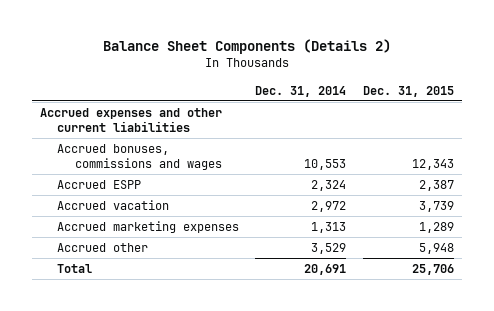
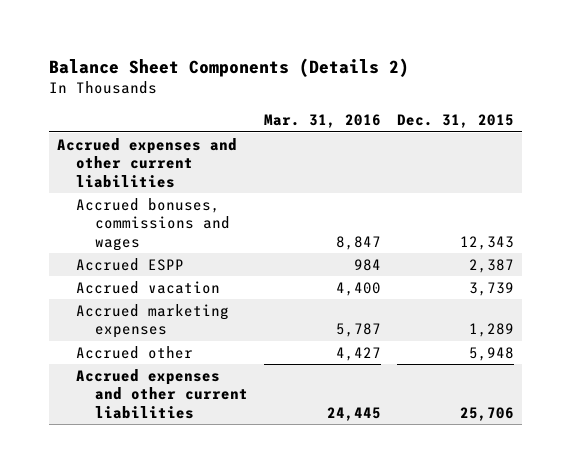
- | Dec. 31, 2014 | Dec. 31, 2015
+ | Mar. 31, 2016 | Dec. 31, 2015
- Total | 20,691 | 25,706
+ Accrued expenses and other current liabilities | 24,445 | 25,706

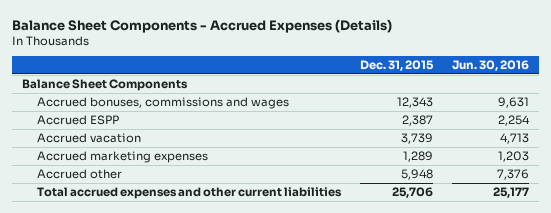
- Balance Sheet Components (Details 2)
+ Balance Sheet Components - Accrued Expenses (Details)
- | Mar. 31, 2016 | Dec. 31, 2015
+ | Dec. 31, 2015 | Jun. 30, 2016
- Accrued expenses and other current liabilities
+ Balance Sheet Components
- Accrued expenses and other current liabilities | 24,445 | 25,706
+ Total accrued expenses and other current liabilities | 25,706 | 25,177

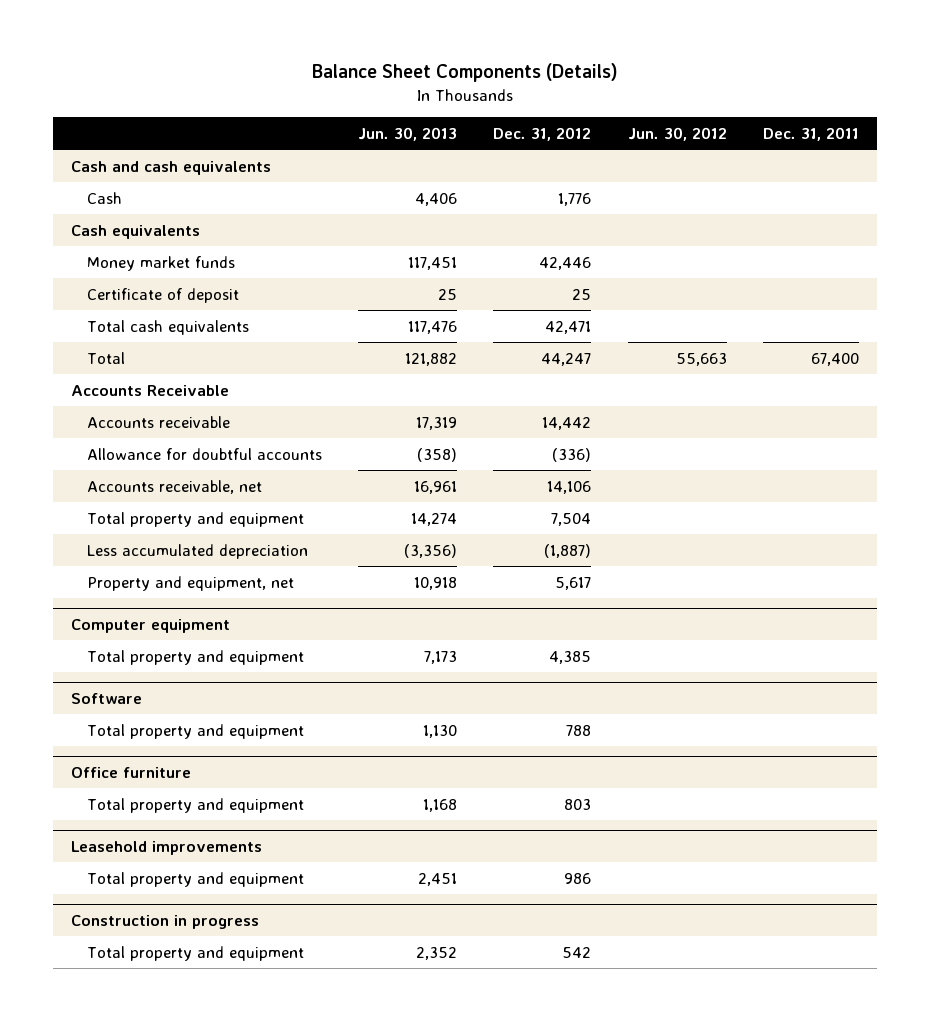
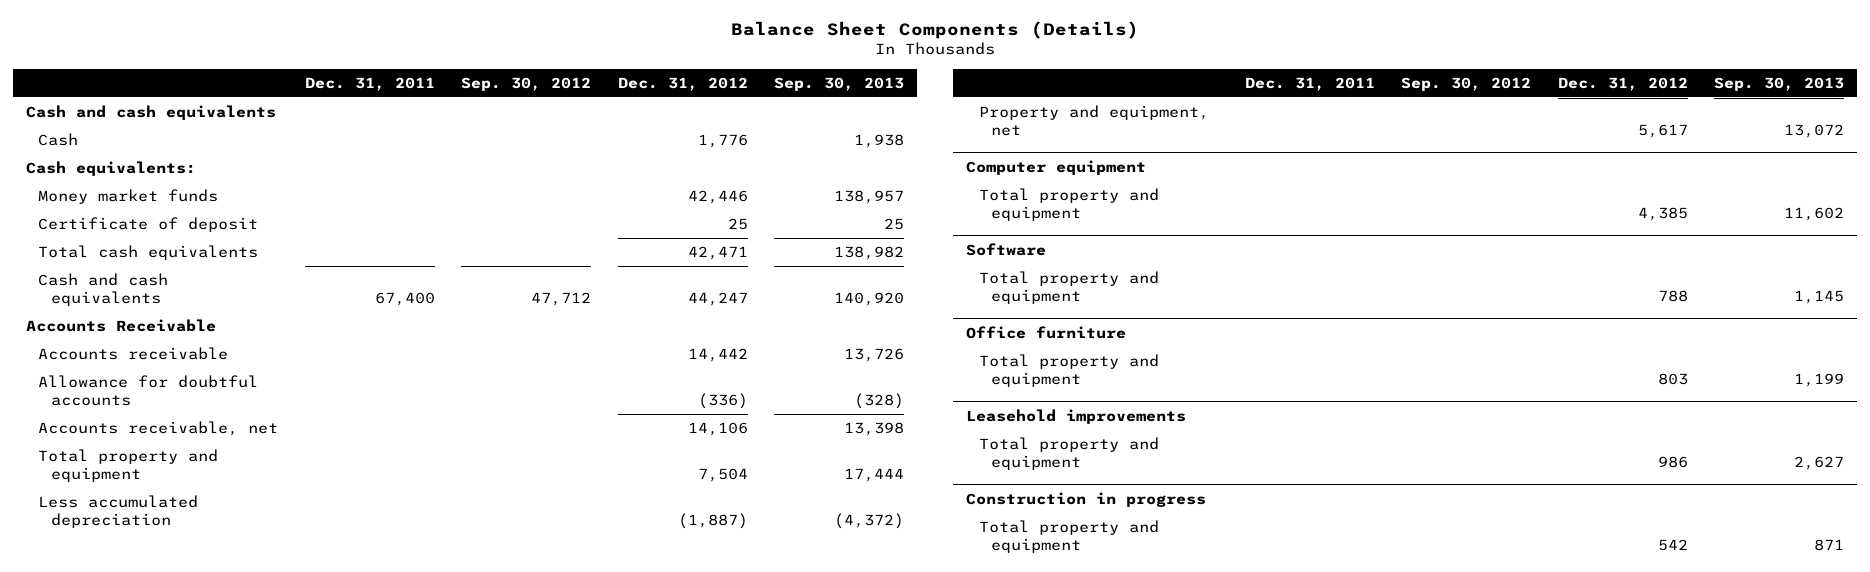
- | Jun. 30, 2013 | Dec. 31, 2012 | Jun. 30, 2012 | Dec. 31, 2011
+ | Dec. 31, 2011 | Sep. 30, 2012 | Dec. 31, 2012 | Sep. 30, 2013
- Cash equivalents
+ Cash equivalents:
- Total | 121,882 | 44,247 | 55,663 | 67,400
+ Cash and cash equivalents | 67,400 | 47,712 | 44,247 | 140,920

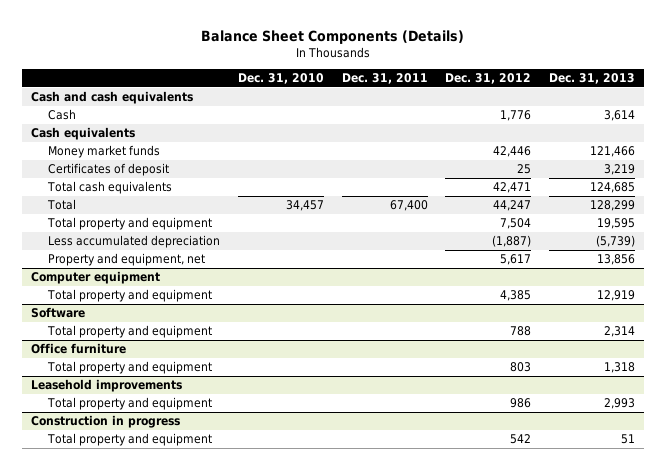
- | Dec. 31, 2011 | Sep. 30, 2012 | Dec. 31, 2012 | Sep. 30, 2013
+ | Dec. 31, 2010 | Dec. 31, 2011 | Dec. 31, 2012 | Dec. 31, 2013
- Cash equivalents:
+ Cash equivalents
- Certificate of deposit | | | 25 | 25
+ Certificates of deposit | | | 25 | 3,219
- Cash and cash equivalents | 67,400 | 47,712 | 44,247 | 140,920
- Accounts Receivable
- Accounts receivable | | | 14,442 | 13,726
- Allowance for doubtful accounts | | | (336) | (328)
- Accounts receivable, net | | | 14,106 | 13,398
+ Total | 34,457 | 67,400 | 44,247 | 128,299

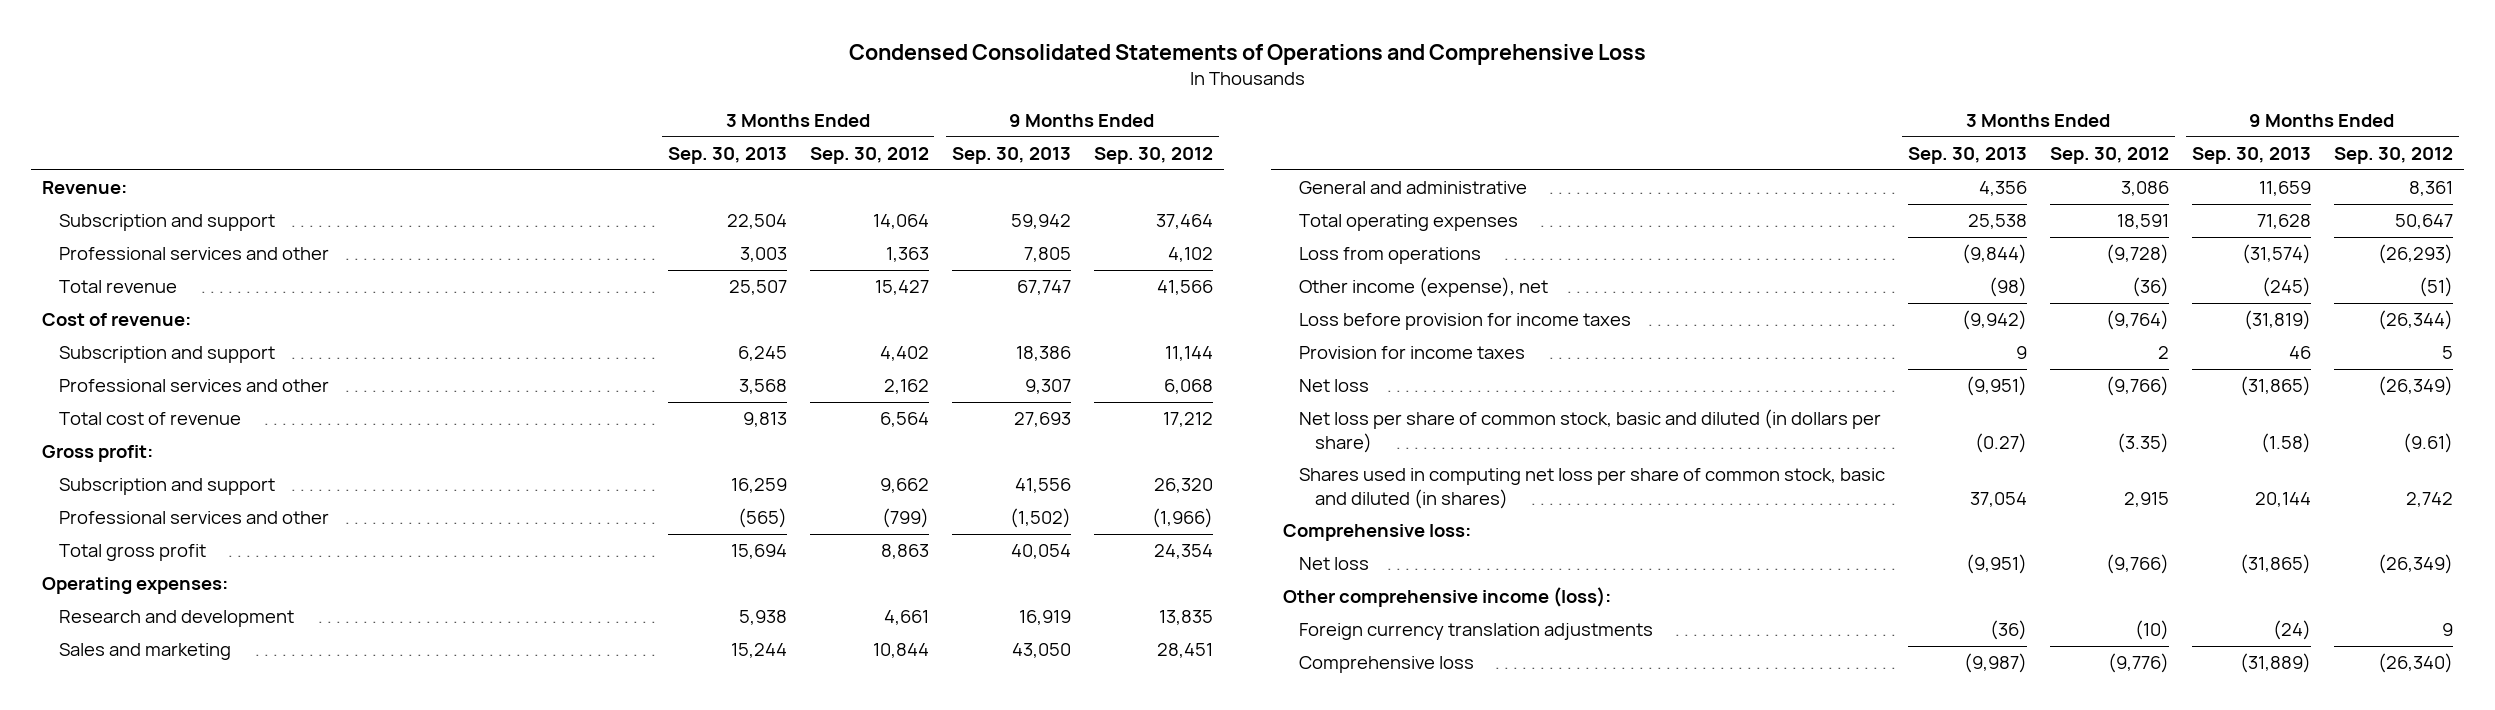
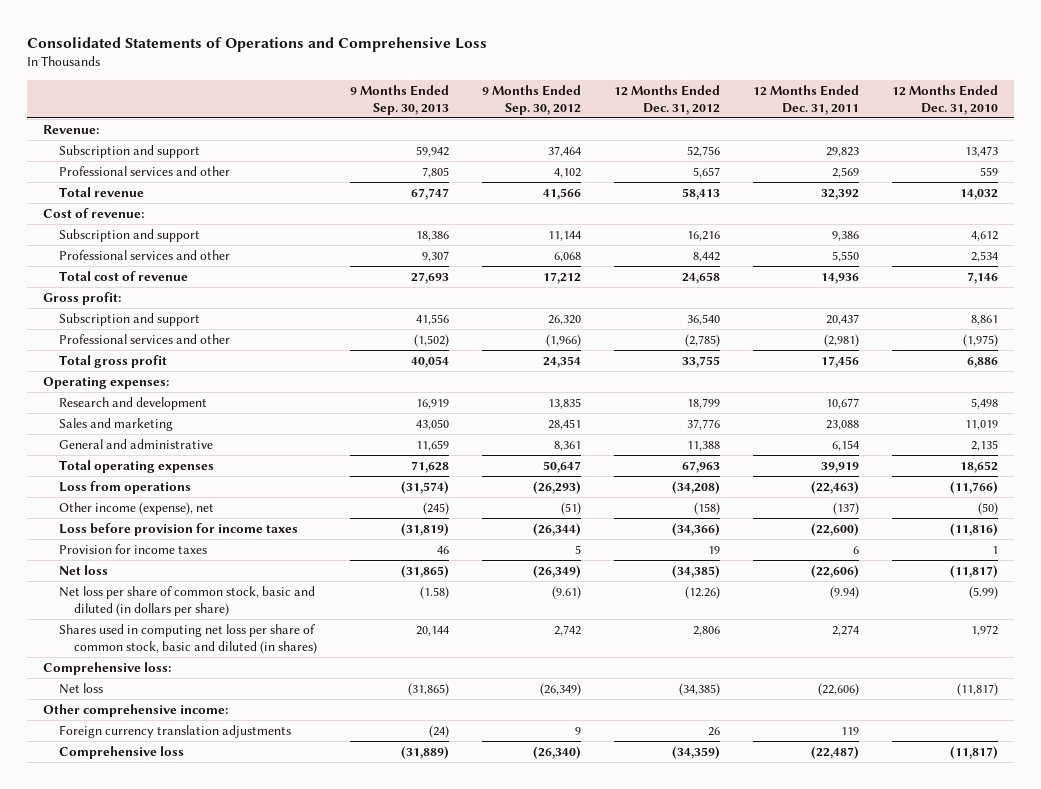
- Condensed Consolidated Statements of Operations and Comprehensive Loss
+ Consolidated Statements of Operations and Comprehensive Loss
- | 3 Months Ended Sep. 30, 2013 | 3 Months Ended Sep. 30, 2012 | 9 Months Ended Sep. 30, 2013 | 9 Months Ended Sep. 30, 2012
+ | 9 Months Ended Sep. 30, 2013 | 9 Months Ended Sep. 30, 2012 | 12 Months Ended Dec. 31, 2012 | 12 Months Ended Dec. 31, 2011 | 12 Months Ended Dec. 31, 2010
- Other comprehensive income (loss):
+ Other comprehensive income:

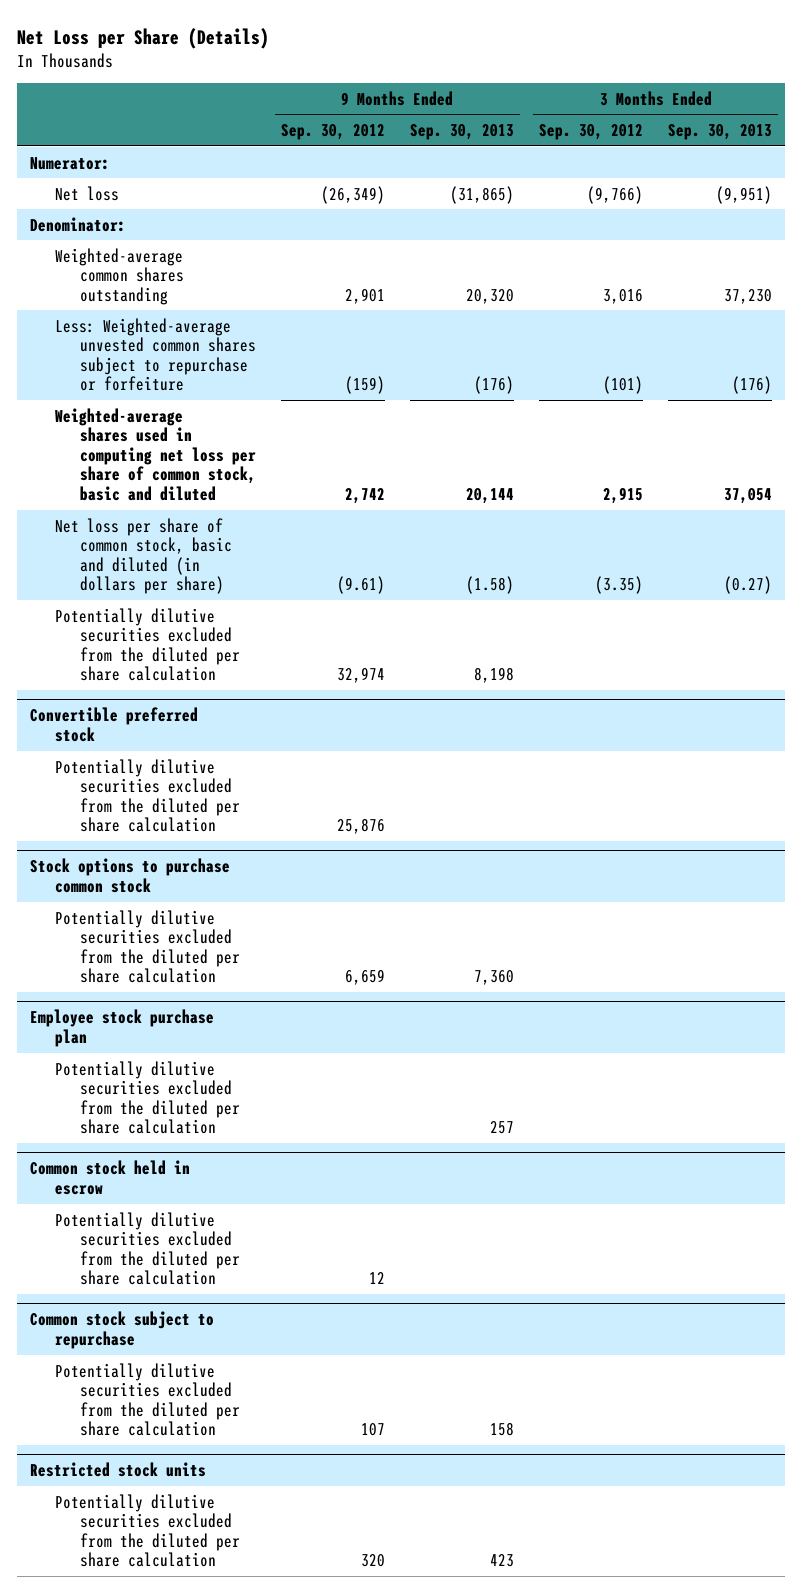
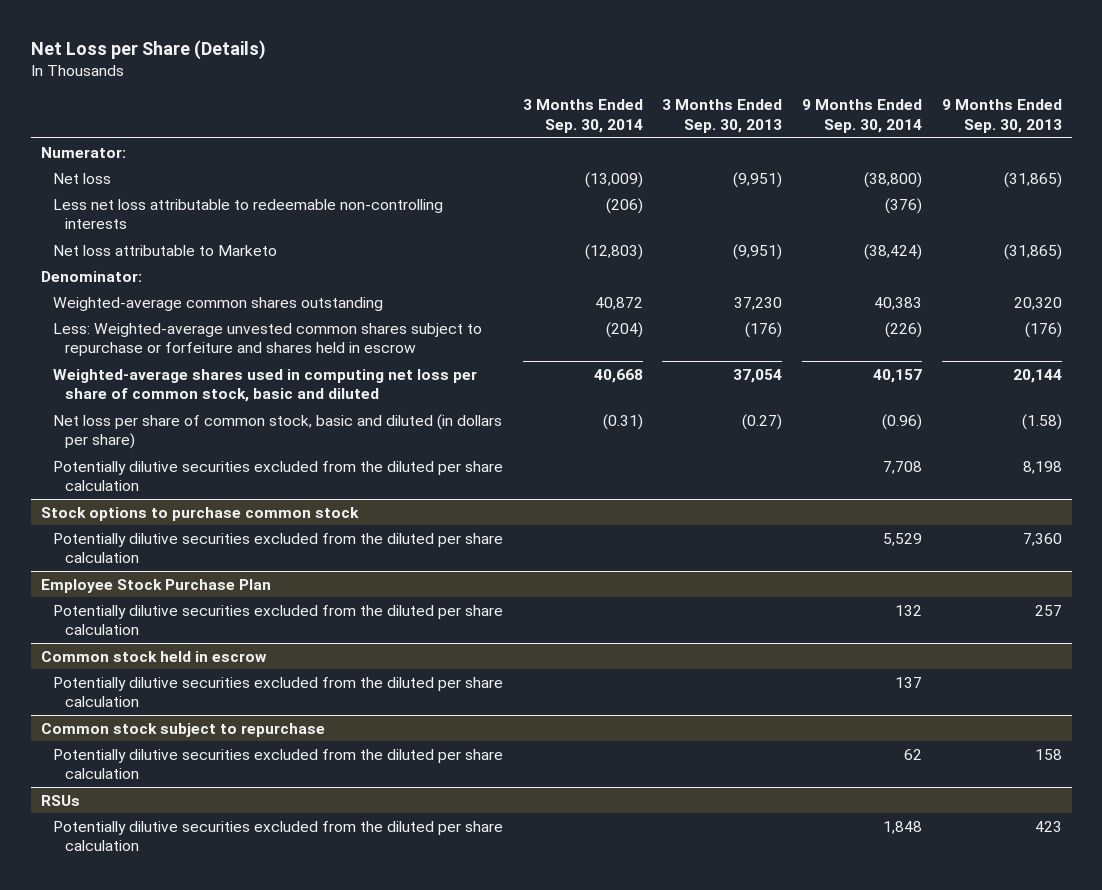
- | 9 Months Ended Sep. 30, 2012 | 9 Months Ended Sep. 30, 2013 | 3 Months Ended Sep. 30, 2012 | 3 Months Ended Sep. 30, 2013
+ | 3 Months Ended Sep. 30, 2014 | 3 Months Ended Sep. 30, 2013 | 9 Months Ended Sep. 30, 2014 | 9 Months Ended Sep. 30, 2013
+ Less net loss attributable to redeemable non-controlling interests | (206) | | (376) |
+ Net loss attributable to Marketo | (12,803) | (9,951) | (38,424) | (31,865)
- Less: Weighted-average unvested common shares subject to repurchase or forfeiture | (159) | (176) | (101) | (176)
+ Less: Weighted-average unvested common shares subject to repurchase or forfeiture and shares held in escrow | (204) | (176) | (226) | (176)
- Convertible preferred stock
- Potentially dilutive securities excluded from the diluted per share calculation | 25,876 | | |
- Employee stock purchase plan
+ Employee Stock Purchase Plan
- Restricted stock units
+ RSUs

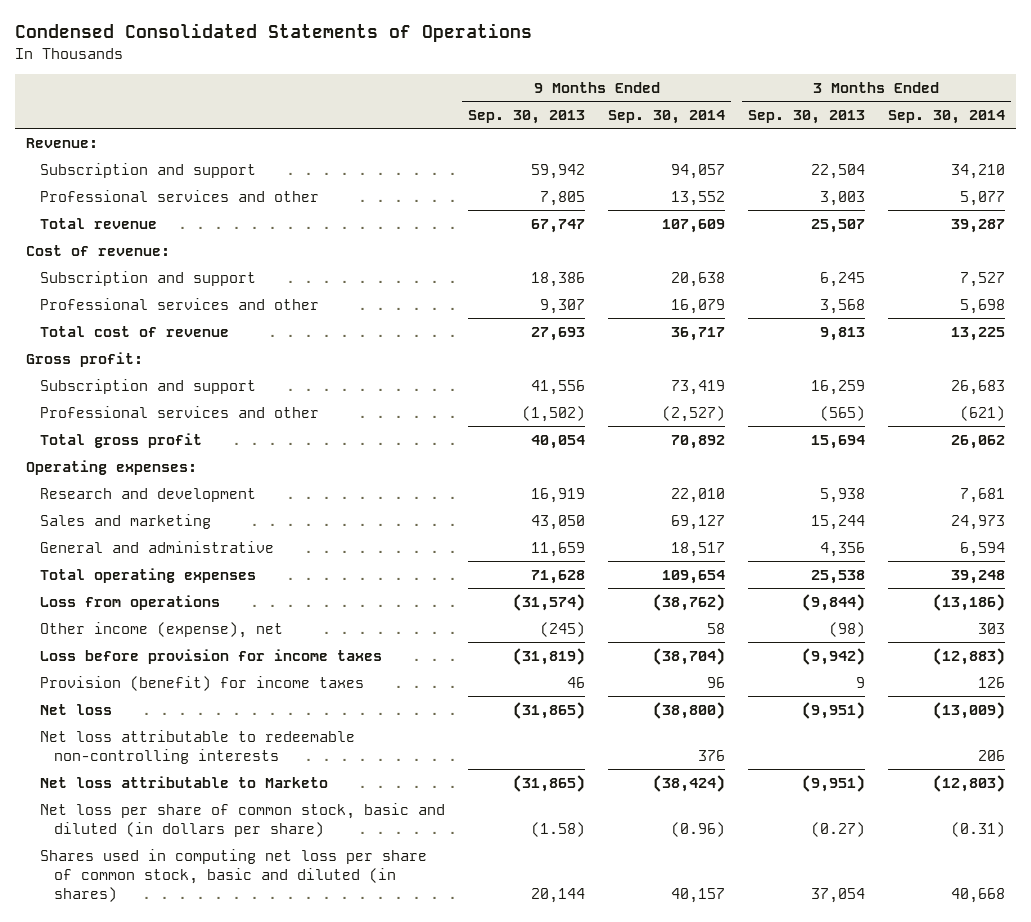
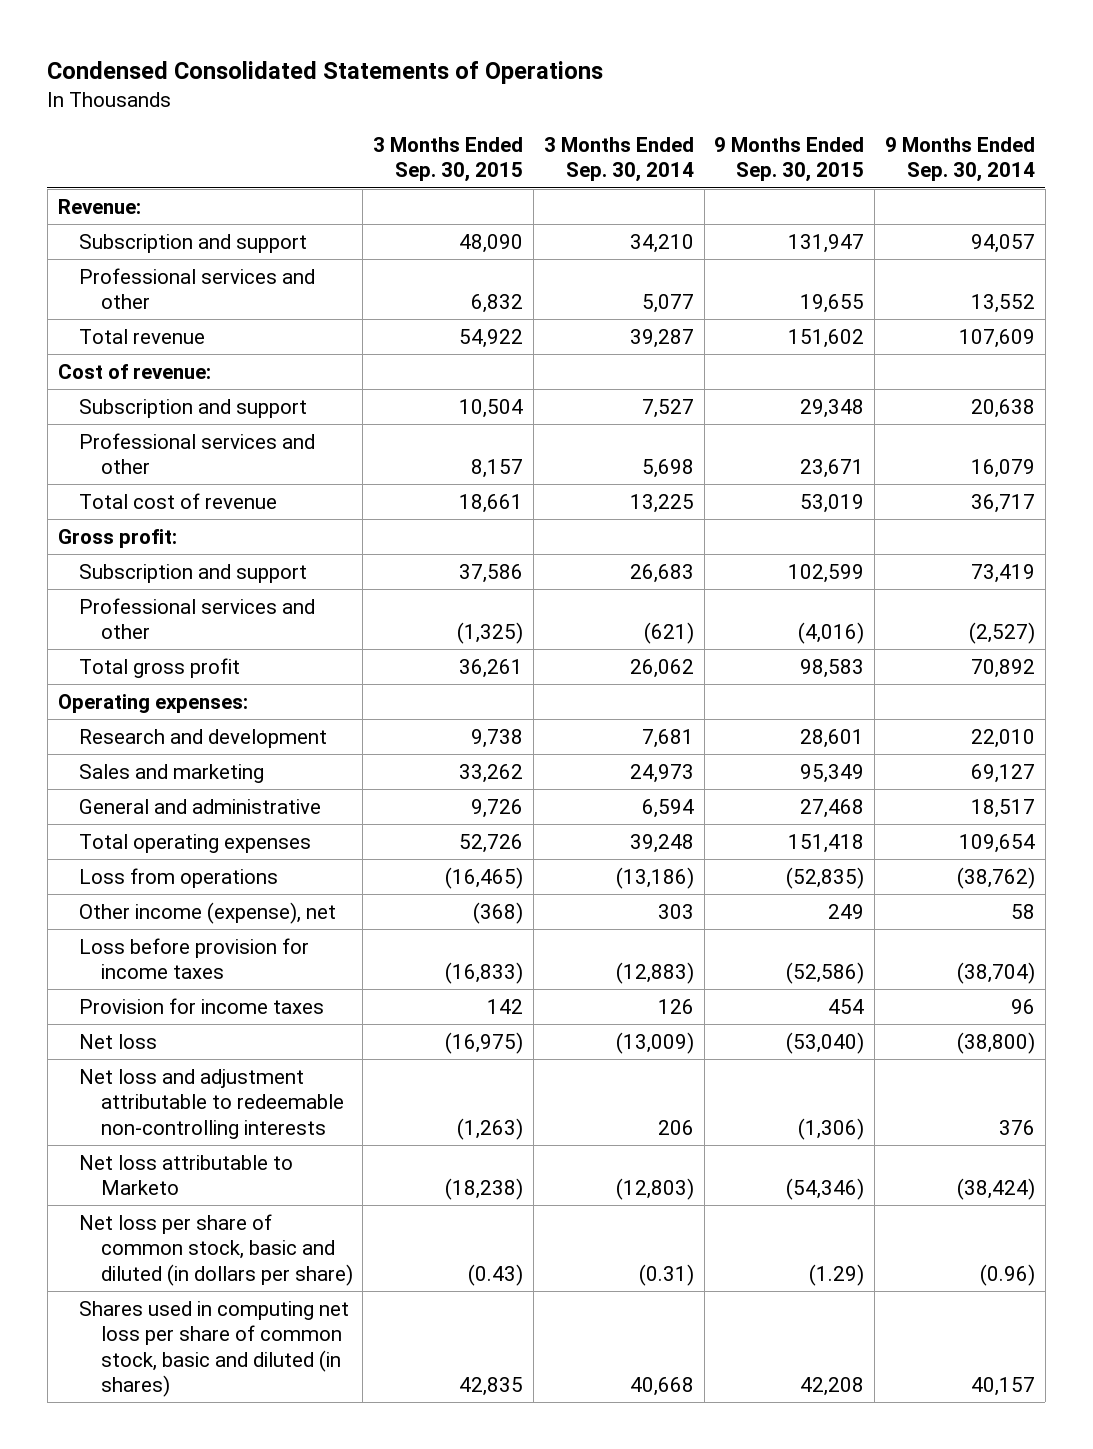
- | 9 Months Ended Sep. 30, 2013 | 9 Months Ended Sep. 30, 2014 | 3 Months Ended Sep. 30, 2013 | 3 Months Ended Sep. 30, 2014
+ | 3 Months Ended Sep. 30, 2015 | 3 Months Ended Sep. 30, 2014 | 9 Months Ended Sep. 30, 2015 | 9 Months Ended Sep. 30, 2014
- Provision (benefit) for income taxes | 46 | 96 | 9 | 126
+ Provision for income taxes | 142 | 126 | 454 | 96
- Net loss attributable to redeemable non-controlling interests | | 376 | | 206
+ Net loss and adjustment attributable to redeemable non-controlling interests | (1,263) | 206 | (1,306) | 376

